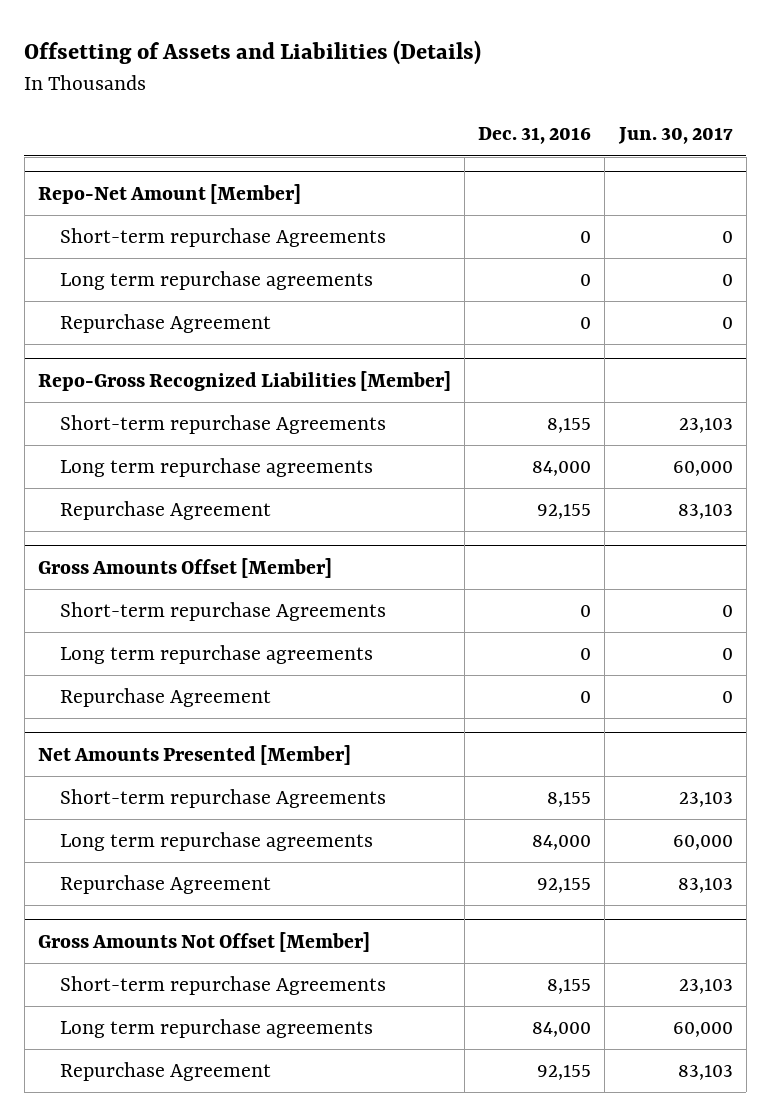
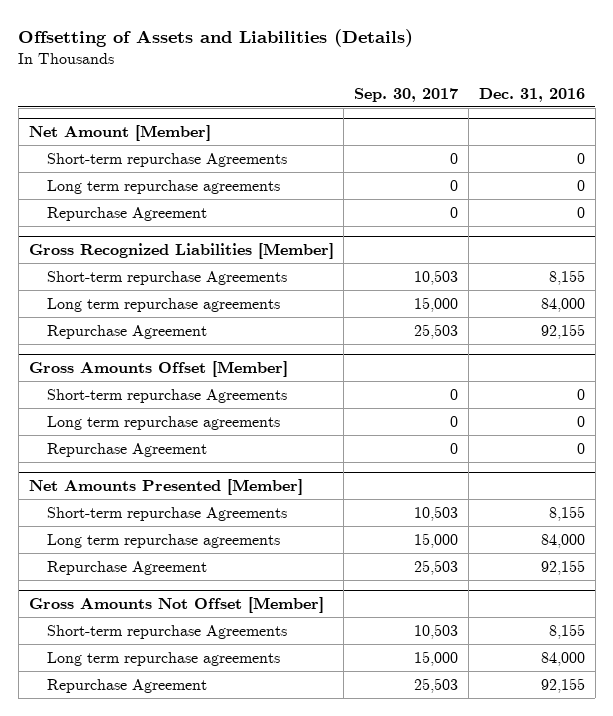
- | Dec. 31, 2016 | Jun. 30, 2017
+ | Sep. 30, 2017 | Dec. 31, 2016
- Repo-Net Amount [Member]
+ Net Amount [Member]
- Repo-Gross Recognized Liabilities [Member]
+ Gross Recognized Liabilities [Member]

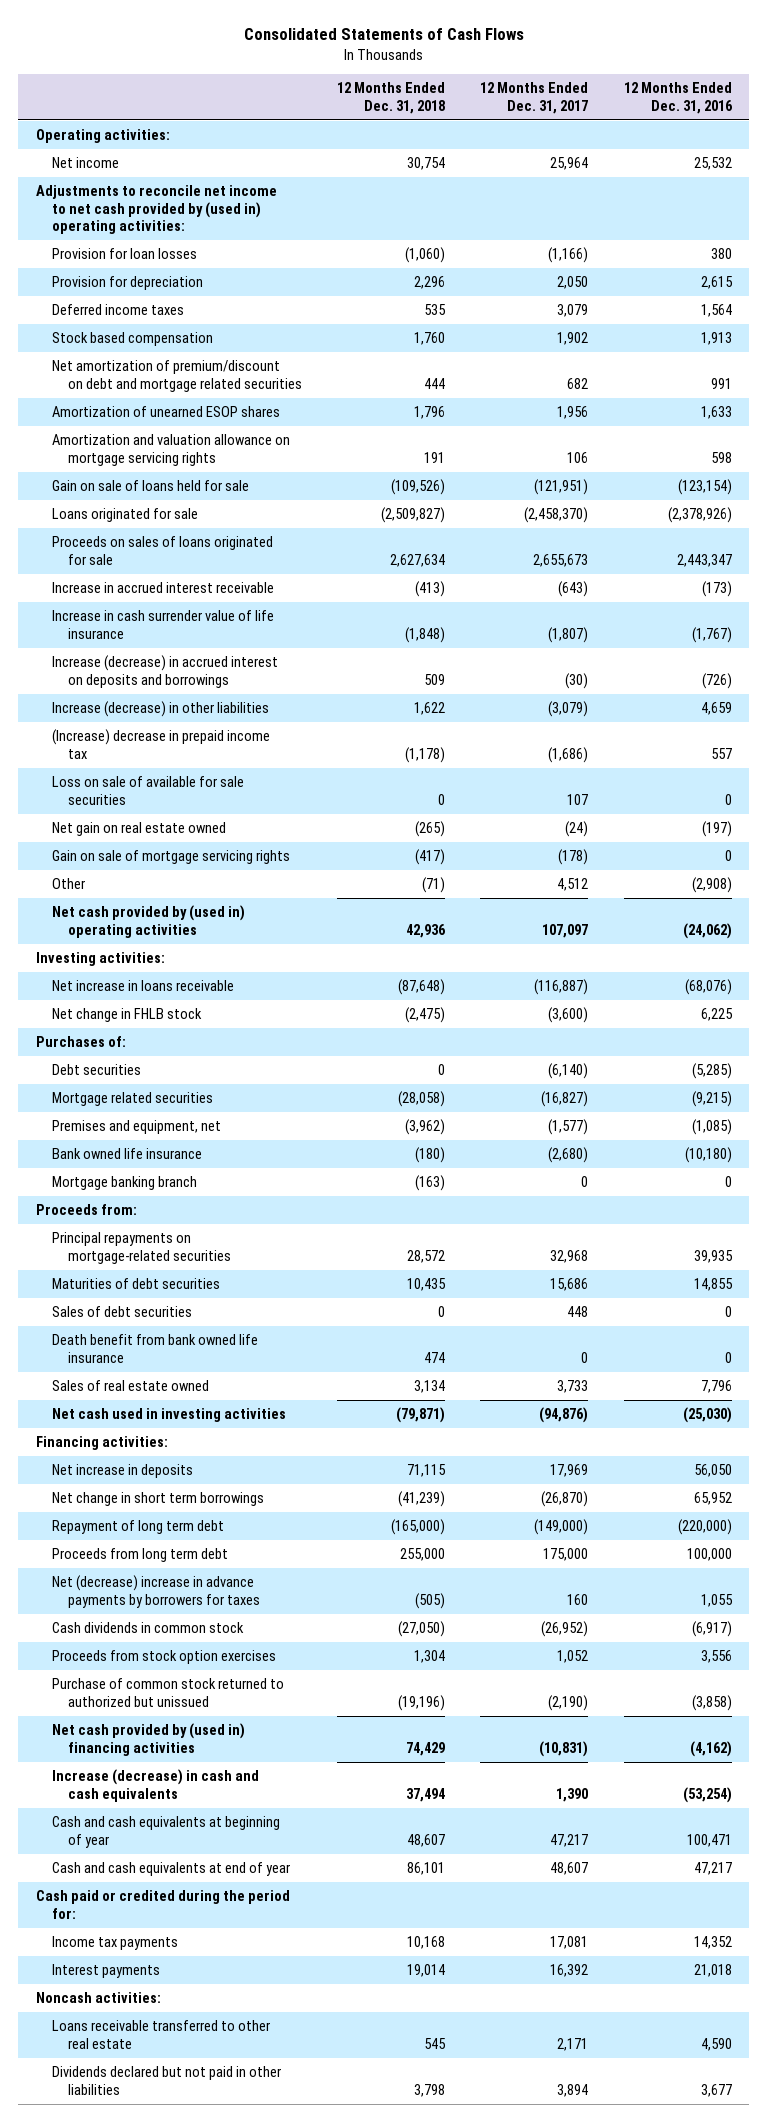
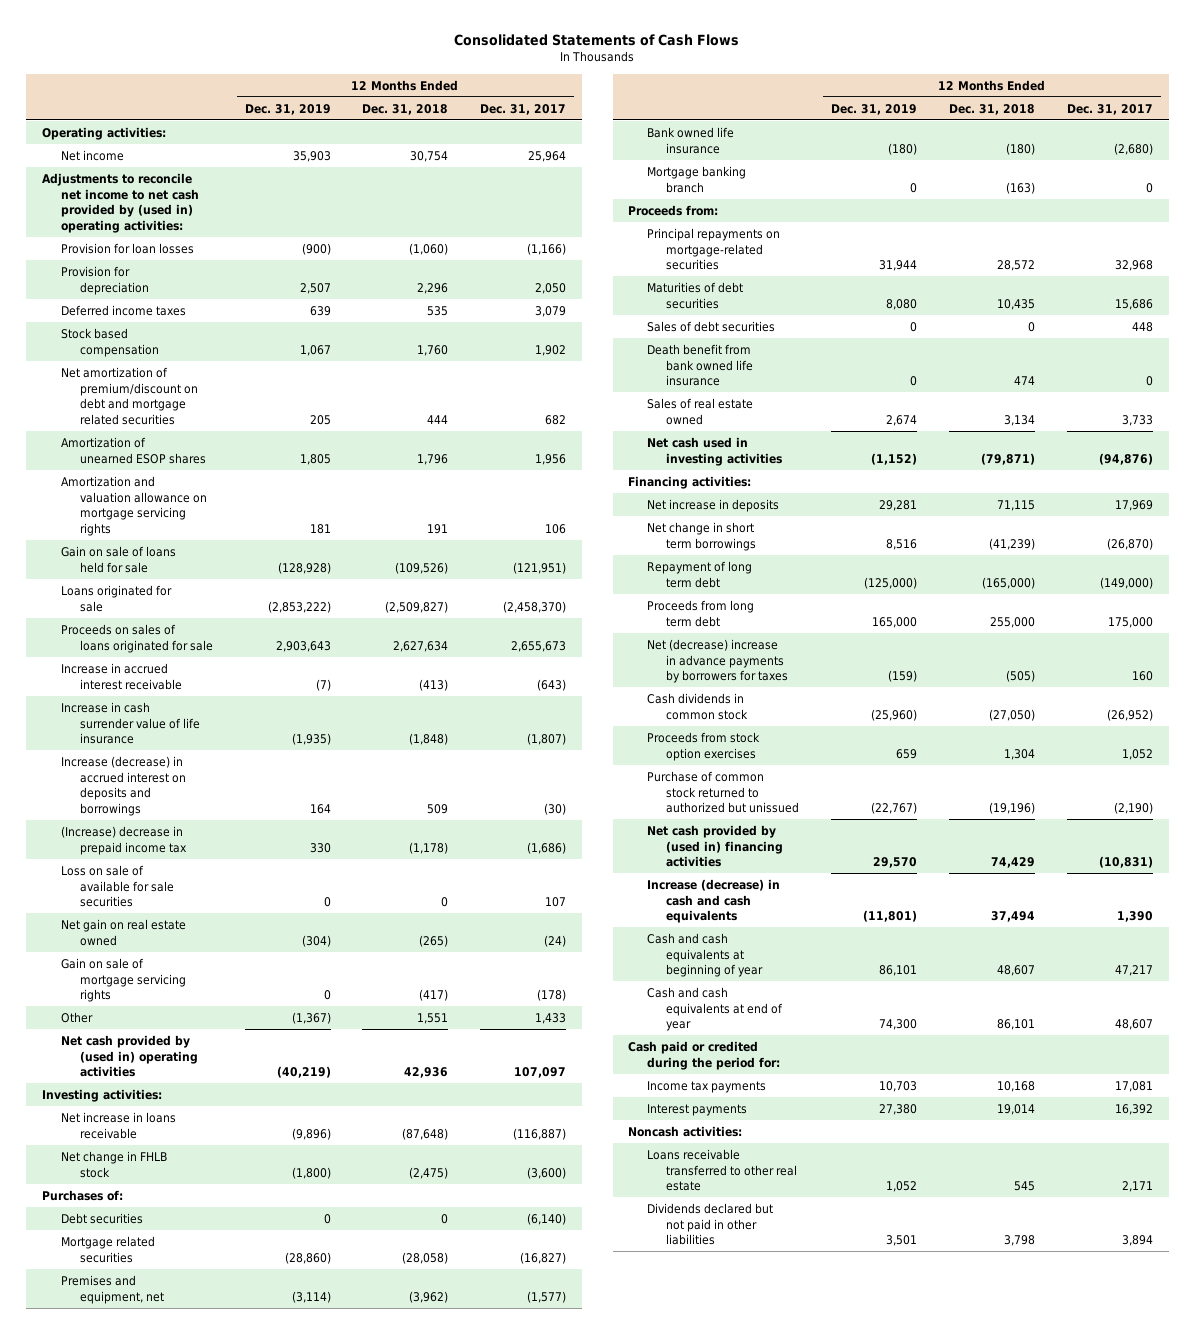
- | 12 Months Ended Dec. 31, 2018 | 12 Months Ended Dec. 31, 2017 | 12 Months Ended Dec. 31, 2016
+ | 12 Months Ended Dec. 31, 2019 | 12 Months Ended Dec. 31, 2018 | 12 Months Ended Dec. 31, 2017
- Increase (decrease) in other liabilities | 1,622 | (3,079) | 4,659
- Other | (71) | 4,512 | (2,908)
+ Other | (1,367) | 1,551 | 1,433

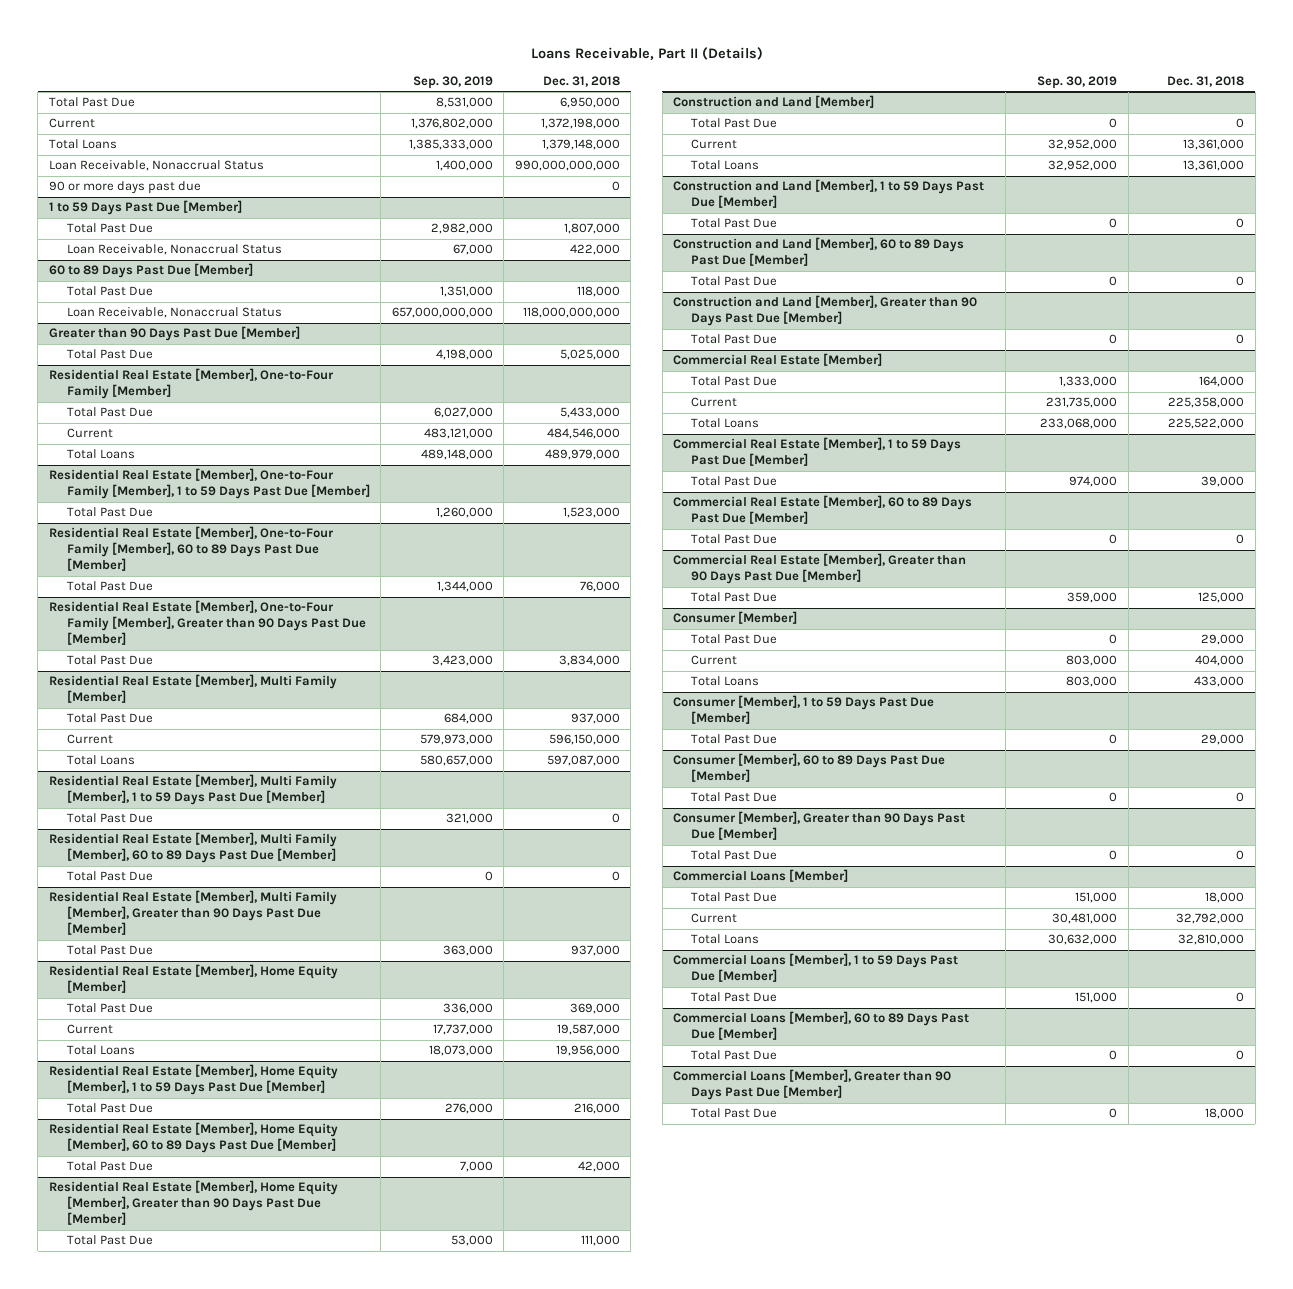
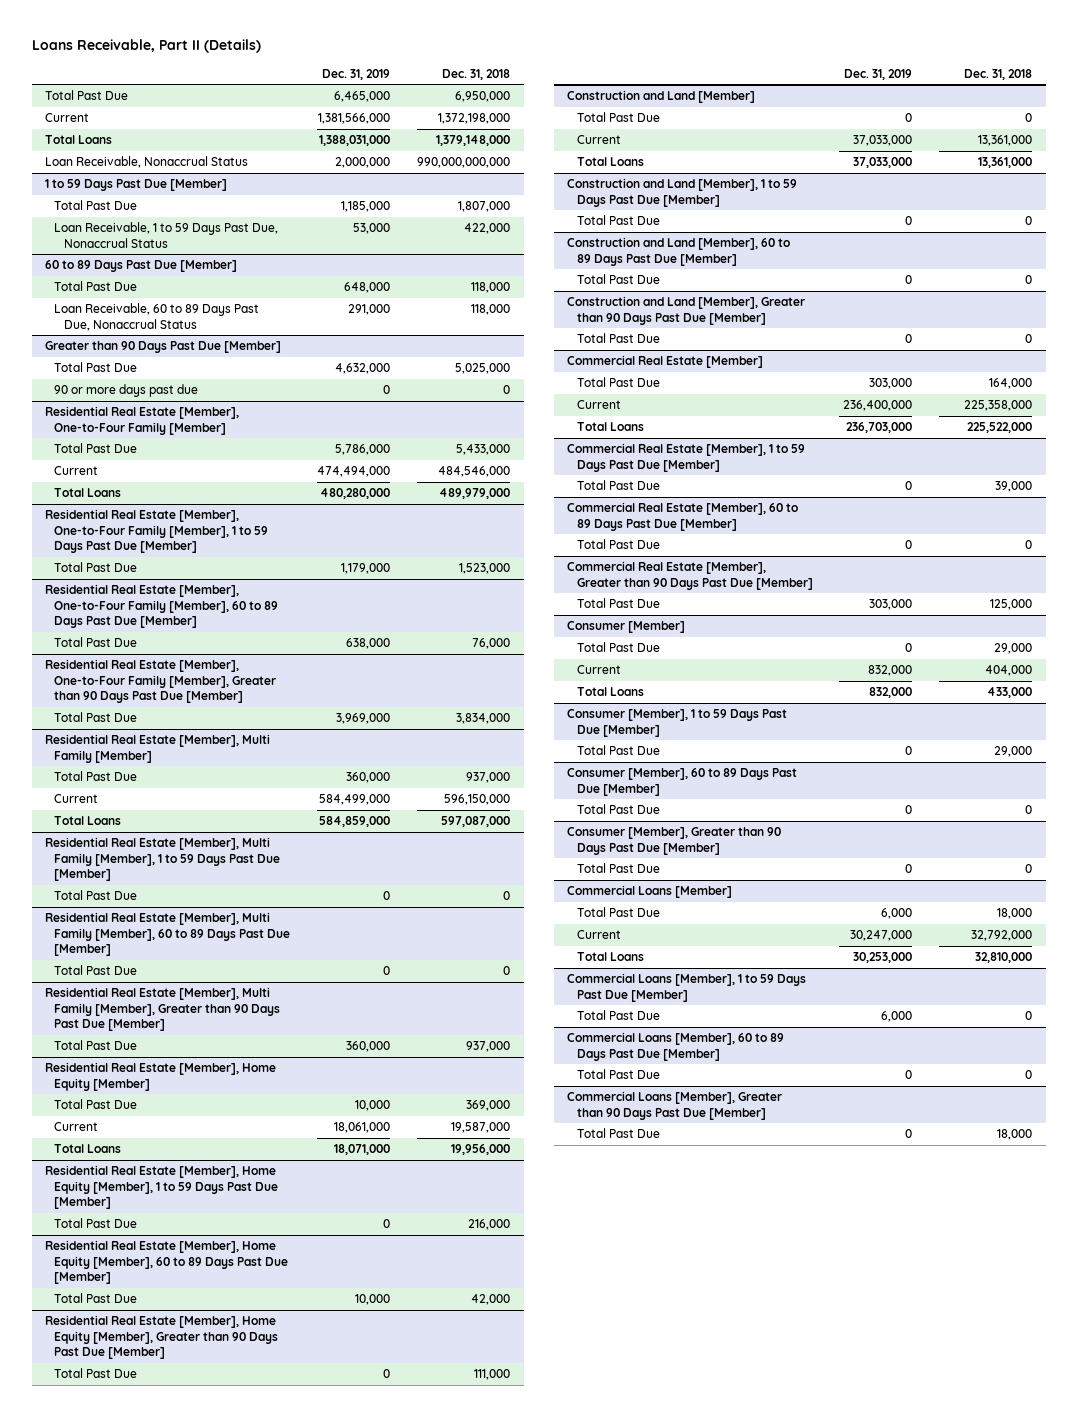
- | Sep. 30, 2019 | Dec. 31, 2018
+ | Dec. 31, 2019 | Dec. 31, 2018
- 90 or more days past due | | 0
@ 1 to 59 Days Past Due [Member]
- Loan Receivable, Nonaccrual Status | 67,000 | 422,000
+ Loan Receivable, 1 to 59 Days Past Due, Nonaccrual Status | 53,000 | 422,000
@ 60 to 89 Days Past Due [Member]
- Loan Receivable, Nonaccrual Status | 657,000,000,000 | 118,000,000,000
+ Loan Receivable, 60 to 89 Days Past Due, Nonaccrual Status | 291,000 | 118,000
@ Greater than 90 Days Past Due [Member]
+ 90 or more days past due | 0 | 0

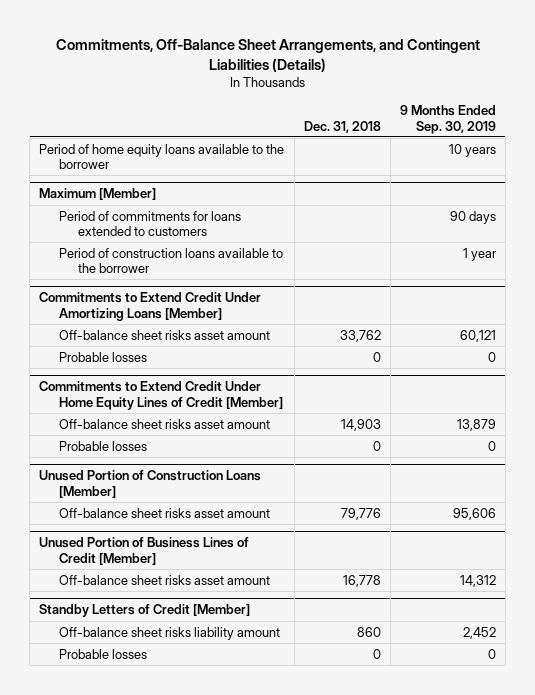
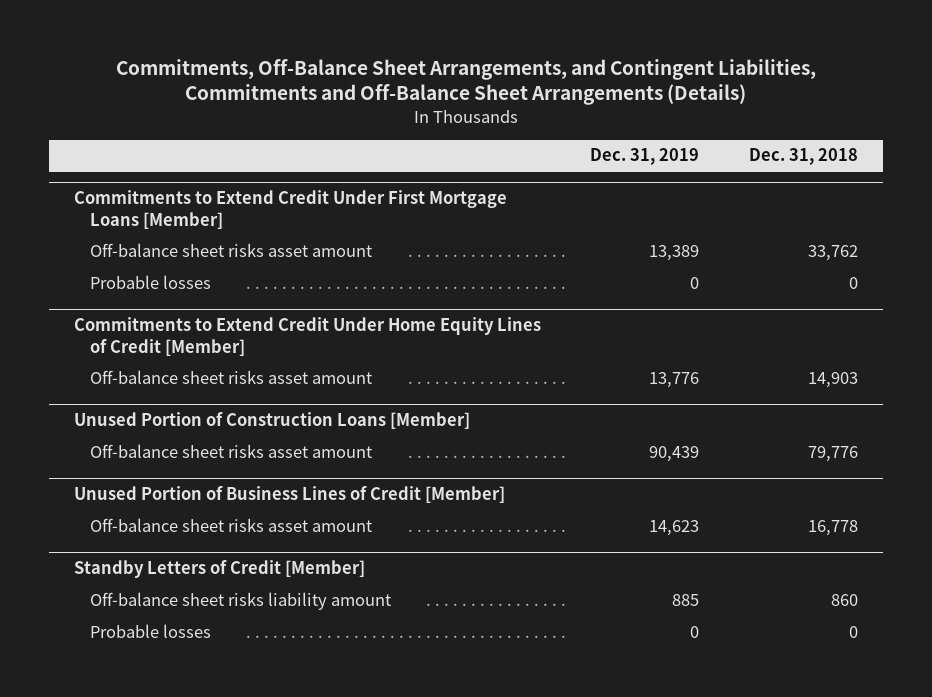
- Commitments, Off-Balance Sheet Arrangements, and Contingent Liabilities (Details)
+ Commitments, Off-Balance Sheet Arrangements, and Contingent Liabilities, Commitments and Off-Balance Sheet Arrangements (Details)
- | Dec. 31, 2018 | 9 Months Ended Sep. 30, 2019
+ | Dec. 31, 2019 | Dec. 31, 2018
- Period of home equity loans available to the borrower | | 10 years
- Maximum [Member]
- Period of commitments for loans extended to customers | | 90 days
- Period of construction loans available to the borrower | | 1 year
- Commitments to Extend Credit Under Amortizing Loans [Member]
+ Commitments to Extend Credit Under First Mortgage Loans [Member]
@ Commitments to Extend Credit Under Home Equity Lines of Credit [Member]
- Probable losses | 0 | 0

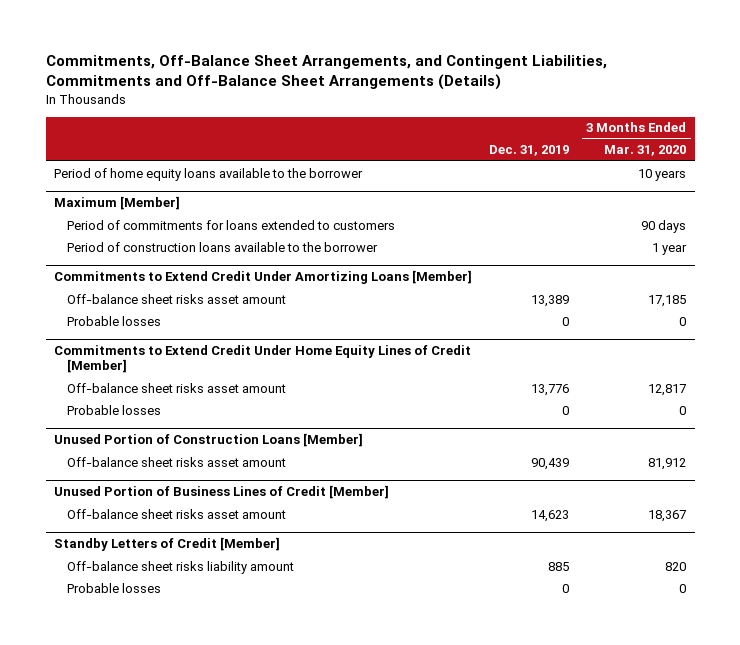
- | Dec. 31, 2019 | Dec. 31, 2018
+ | Dec. 31, 2019 | 3 Months Ended Mar. 31, 2020
- Commitments to Extend Credit Under First Mortgage Loans [Member]
+ Period of home equity loans available to the borrower | | 10 years
+ Maximum [Member]
+ Period of commitments for loans extended to customers | | 90 days
+ Period of construction loans available to the borrower | | 1 year
+ Commitments to Extend Credit Under Amortizing Loans [Member]
@ Commitments to Extend Credit Under Home Equity Lines of Credit [Member]
+ Probable losses | 0 | 0

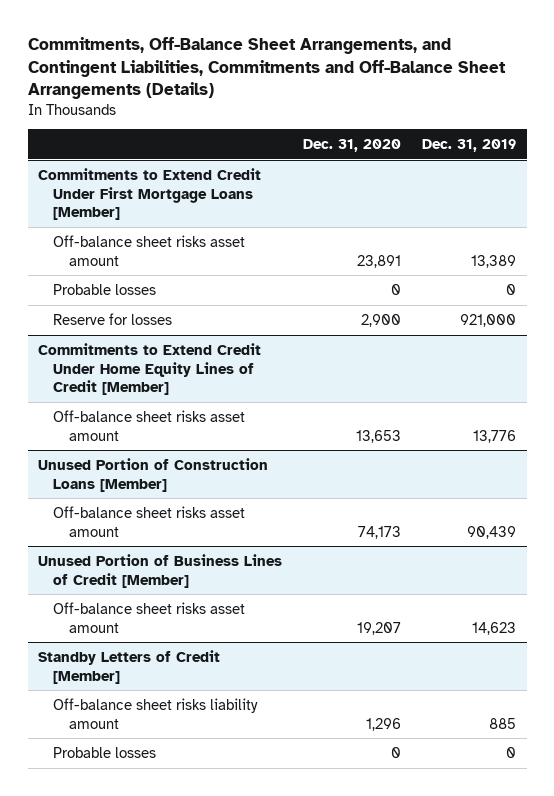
- | Dec. 31, 2019 | 3 Months Ended Mar. 31, 2020
+ | Dec. 31, 2020 | Dec. 31, 2019
- Period of home equity loans available to the borrower | | 10 years
- Maximum [Member]
- Period of commitments for loans extended to customers | | 90 days
- Period of construction loans available to the borrower | | 1 year
- Commitments to Extend Credit Under Amortizing Loans [Member]
+ Commitments to Extend Credit Under First Mortgage Loans [Member]
+ Reserve for losses | 2,900 | 921,000
@ Commitments to Extend Credit Under Home Equity Lines of Credit [Member]
- Probable losses | 0 | 0

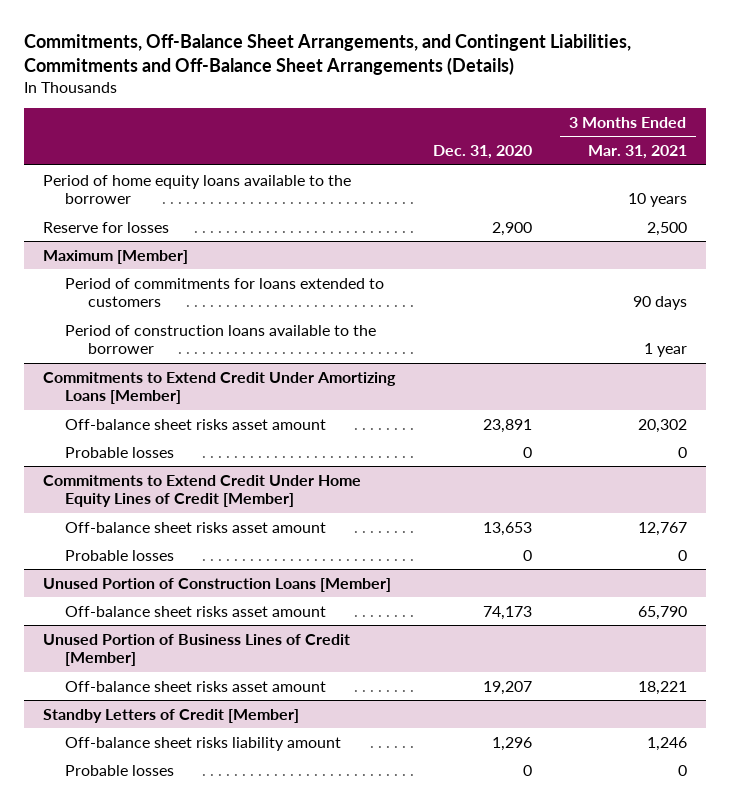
- | Dec. 31, 2020 | Dec. 31, 2019
+ | Dec. 31, 2020 | 3 Months Ended Mar. 31, 2021
- Commitments to Extend Credit Under First Mortgage Loans [Member]
+ Period of home equity loans available to the borrower | | 10 years
+ Reserve for losses | 2,900 | 2,500
+ Maximum [Member]
+ Period of commitments for loans extended to customers | | 90 days
+ Period of construction loans available to the borrower | | 1 year
+ Commitments to Extend Credit Under Amortizing Loans [Member]
- Reserve for losses | 2,900 | 921,000
@ Commitments to Extend Credit Under Home Equity Lines of Credit [Member]
+ Probable losses | 0 | 0

